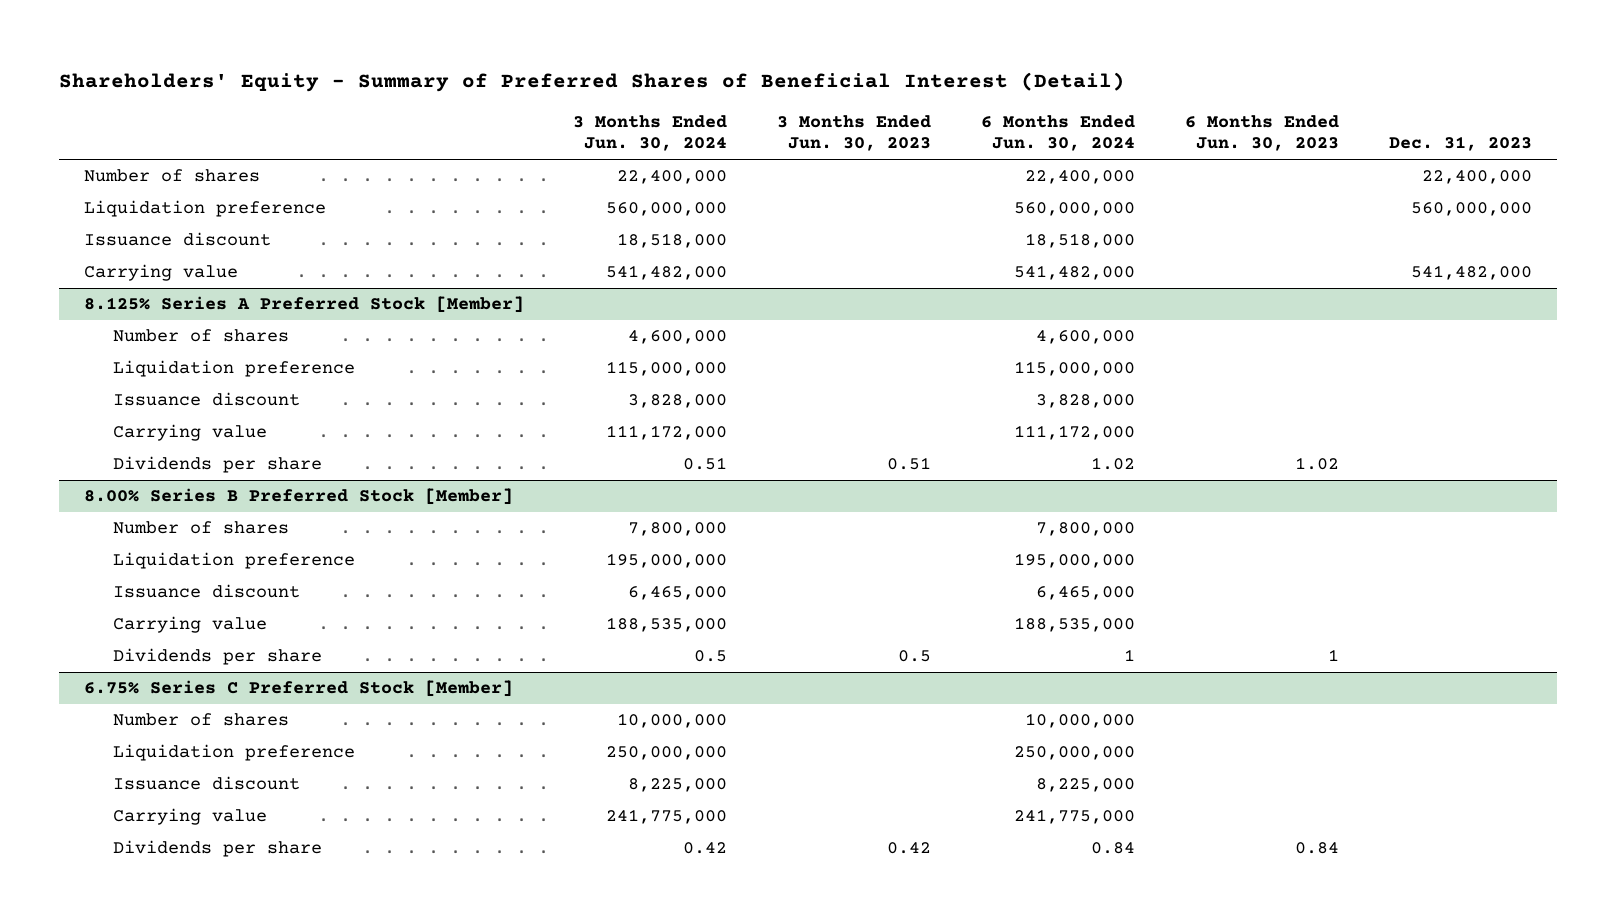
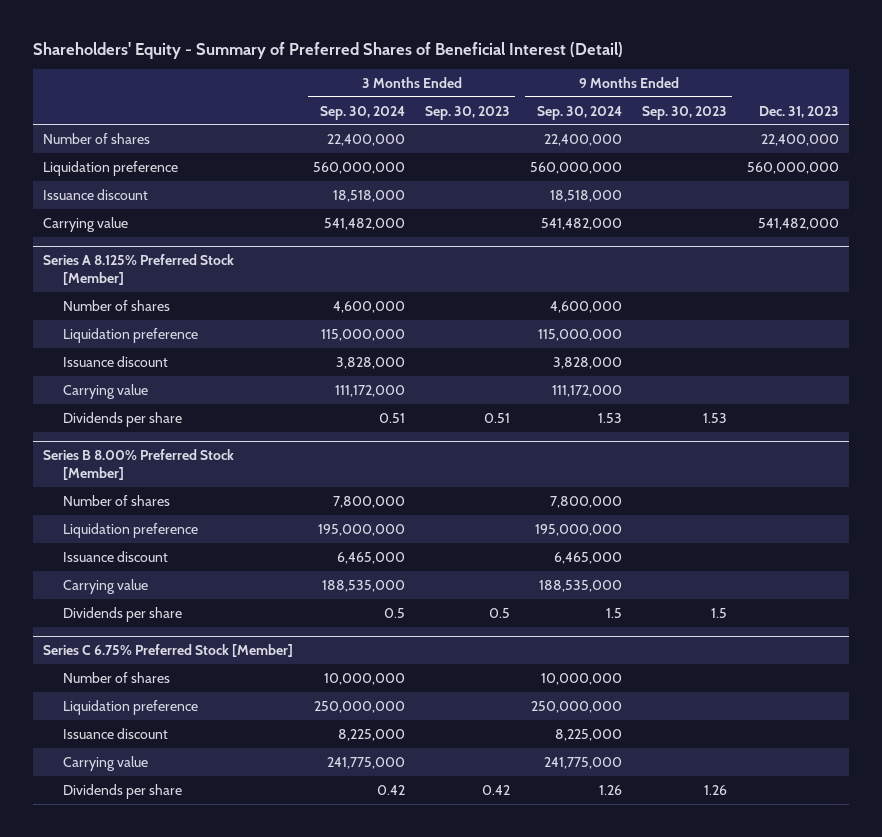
- | 3 Months Ended Jun. 30, 2024 | 3 Months Ended Jun. 30, 2023 | 6 Months Ended Jun. 30, 2024 | 6 Months Ended Jun. 30, 2023 | Dec. 31, 2023
+ | 3 Months Ended Sep. 30, 2024 | 3 Months Ended Sep. 30, 2023 | 9 Months Ended Sep. 30, 2024 | 9 Months Ended Sep. 30, 2023 | Dec. 31, 2023
- 8.125% Series A Preferred Stock [Member]
+ Series A 8.125% Preferred Stock [Member]
- 8.00% Series B Preferred Stock [Member]
+ Series B 8.00% Preferred Stock [Member]
- 6.75% Series C Preferred Stock [Member]
+ Series C 6.75% Preferred Stock [Member]

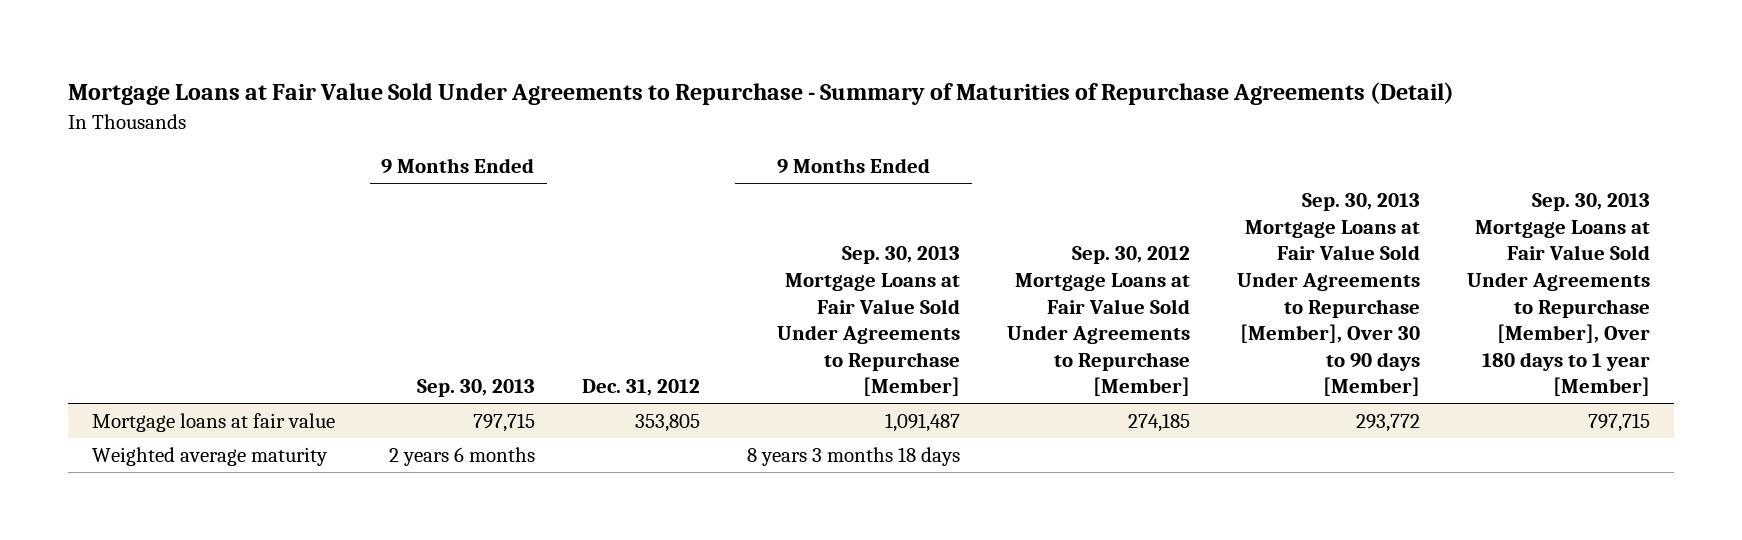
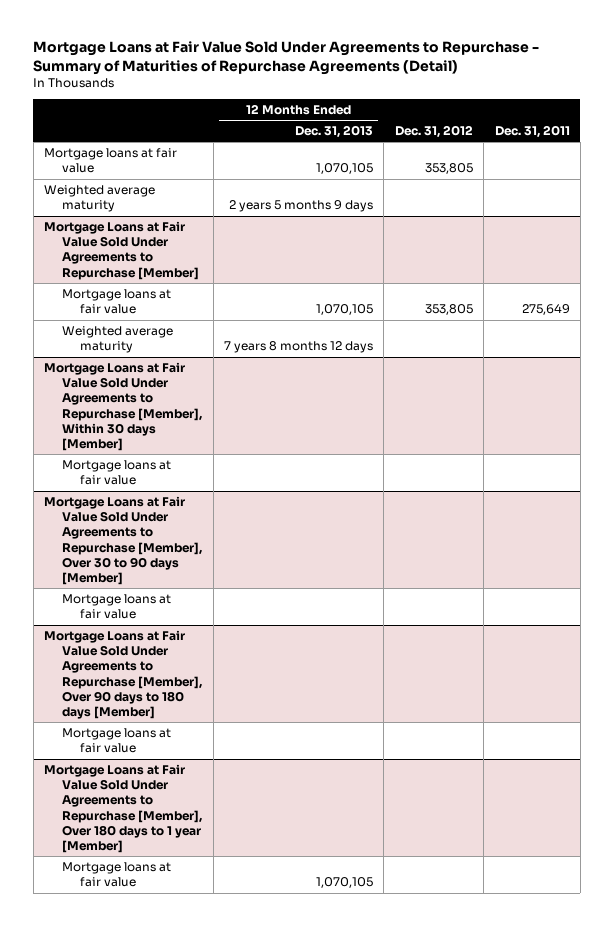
- | 9 Months Ended Sep. 30, 2013 | Dec. 31, 2012 | 9 Months Ended Sep. 30, 2013 Mortgage Loans at Fair Value Sold Under Agreements to Repurchase [Member] | Sep. 30, 2012 Mortgage Loans at Fair Value Sold Under Agreements to Repurchase [Member] | Sep. 30, 2013 Mortgage Loans at Fair Value Sold Under Agreements to Repurchase [Member], Over 30 to 90 days [Member] | Sep. 30, 2013 Mortgage Loans at Fair Value Sold Under Agreements to Repurchase [Member], Over 180 days to 1 year [Member]
+ | 12 Months Ended Dec. 31, 2013 | Dec. 31, 2012 | Dec. 31, 2011
+ Mortgage Loans at Fair Value Sold Under Agreements to Repurchase [Member]
+ Mortgage loans at fair value | 1,070,105 | 353,805 | 275,649
+ Weighted average maturity | 7 years 8 months 12 days | |
+ Mortgage Loans at Fair Value Sold Under Agreements to Repurchase [Member], Within 30 days [Member]
+ Mortgage loans at fair value
+ Mortgage Loans at Fair Value Sold Under Agreements to Repurchase [Member], Over 30 to 90 days [Member]
+ Mortgage loans at fair value
+ Mortgage Loans at Fair Value Sold Under Agreements to Repurchase [Member], Over 90 days to 180 days [Member]
+ Mortgage loans at fair value
+ Mortgage Loans at Fair Value Sold Under Agreements to Repurchase [Member], Over 180 days to 1 year [Member]
+ Mortgage loans at fair value | 1,070,105 | |

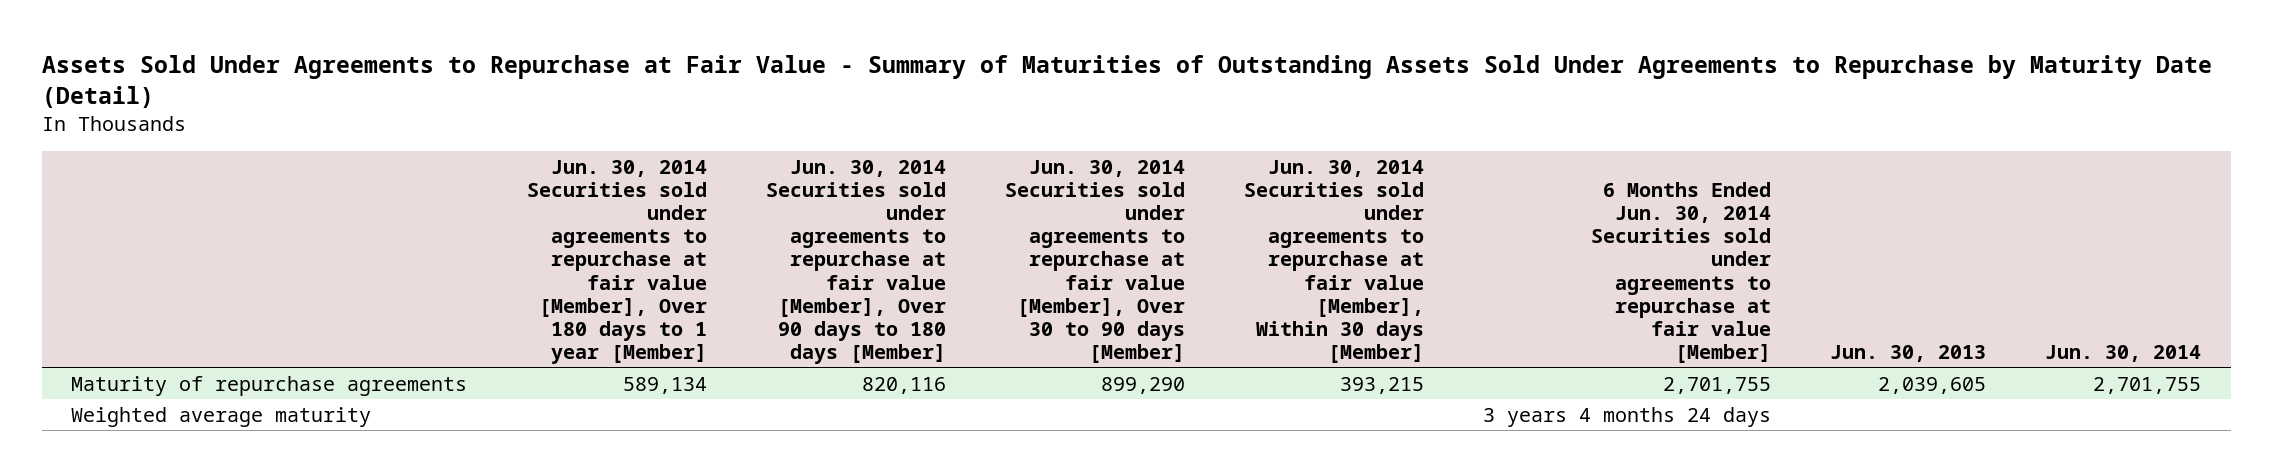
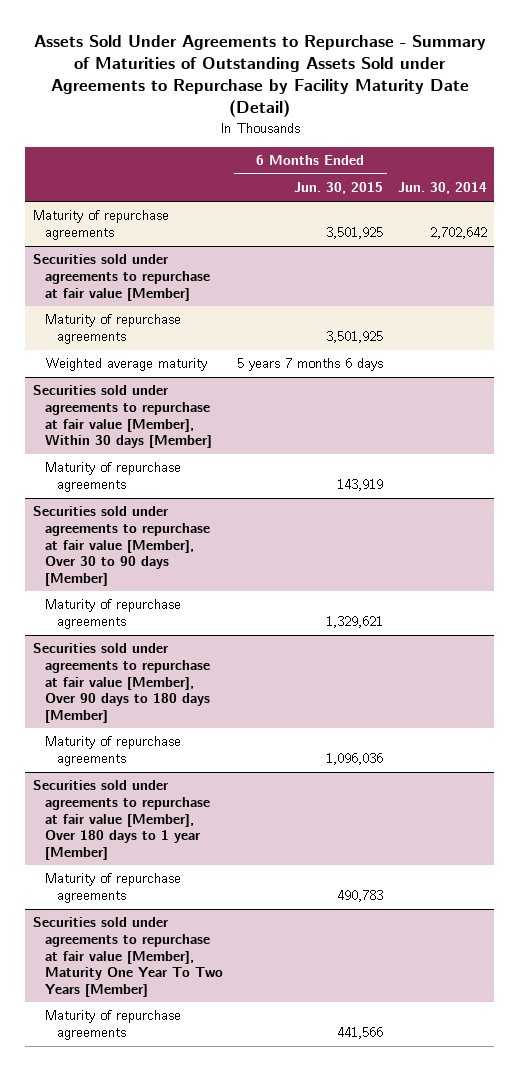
- Assets Sold Under Agreements to Repurchase at Fair Value - Summary of Maturities of Outstanding Assets Sold Under Agreements to Repurchase by Maturity Date (Detail)
+ Assets Sold Under Agreements to Repurchase - Summary of Maturities of Outstanding Assets Sold under Agreements to Repurchase by Facility Maturity Date (Detail)
- | Jun. 30, 2014 Securities sold under agreements to repurchase at fair value [Member], Over 180 days to 1 year [Member] | Jun. 30, 2014 Securities sold under agreements to repurchase at fair value [Member], Over 90 days to 180 days [Member] | Jun. 30, 2014 Securities sold under agreements to repurchase at fair value [Member], Over 30 to 90 days [Member] | Jun. 30, 2014 Securities sold under agreements to repurchase at fair value [Member], Within 30 days [Member] | 6 Months Ended Jun. 30, 2014 Securities sold under agreements to repurchase at fair value [Member] | Jun. 30, 2013 | Jun. 30, 2014
+ | 6 Months Ended Jun. 30, 2015 | Jun. 30, 2014
- Maturity of repurchase agreements | 589,134 | 820,116 | 899,290 | 393,215 | 2,701,755 | 2,039,605 | 2,701,755
- Weighted average maturity | | | | | 3 years 4 months 24 days | |
+ Maturity of repurchase agreements | 3,501,925 | 2,702,642
+ Securities sold under agreements to repurchase at fair value [Member]
+ Maturity of repurchase agreements | 3,501,925 |
+ Weighted average maturity | 5 years 7 months 6 days |
+ Securities sold under agreements to repurchase at fair value [Member], Within 30 days [Member]
+ Maturity of repurchase agreements | 143,919 |
+ Securities sold under agreements to repurchase at fair value [Member], Over 30 to 90 days [Member]
+ Maturity of repurchase agreements | 1,329,621 |
+ Securities sold under agreements to repurchase at fair value [Member], Over 90 days to 180 days [Member]
+ Maturity of repurchase agreements | 1,096,036 |
+ Securities sold under agreements to repurchase at fair value [Member], Over 180 days to 1 year [Member]
+ Maturity of repurchase agreements | 490,783 |
+ Securities sold under agreements to repurchase at fair value [Member], Maturity One Year To Two Years [Member]
+ Maturity of repurchase agreements | 441,566 |

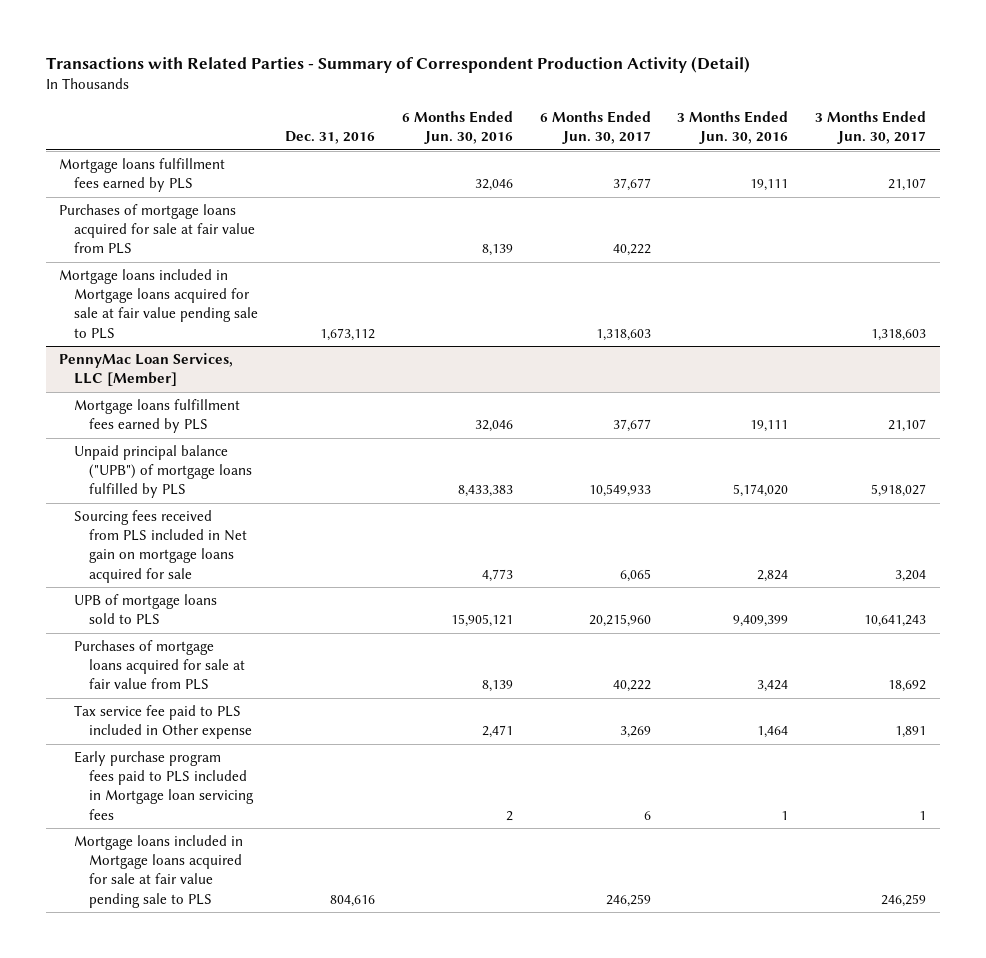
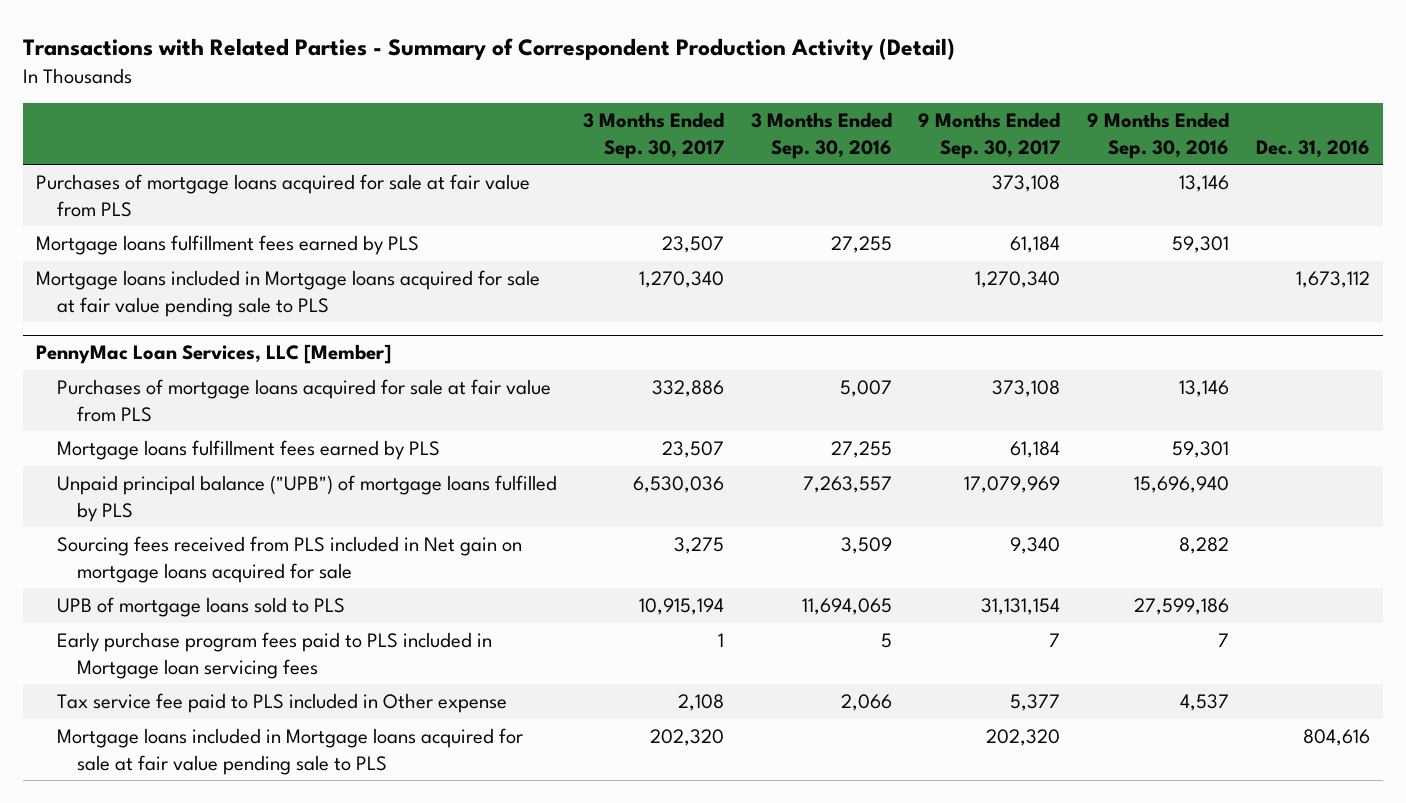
- | Dec. 31, 2016 | 6 Months Ended Jun. 30, 2016 | 6 Months Ended Jun. 30, 2017 | 3 Months Ended Jun. 30, 2016 | 3 Months Ended Jun. 30, 2017
+ | 3 Months Ended Sep. 30, 2017 | 3 Months Ended Sep. 30, 2016 | 9 Months Ended Sep. 30, 2017 | 9 Months Ended Sep. 30, 2016 | Dec. 31, 2016
moved down: Mortgage loans fulfillment fees earned by PLS | 23,507 | 27,255 | 61,184 | 59,301 |
@ PennyMac Loan Services, LLC [Member]
moved up: Purchases of mortgage loans acquired for sale at fair value from PLS | 332,886 | 5,007 | 373,108 | 13,146 |
moved down: Tax service fee paid to PLS included in Other expense | 2,108 | 2,066 | 5,377 | 4,537 |

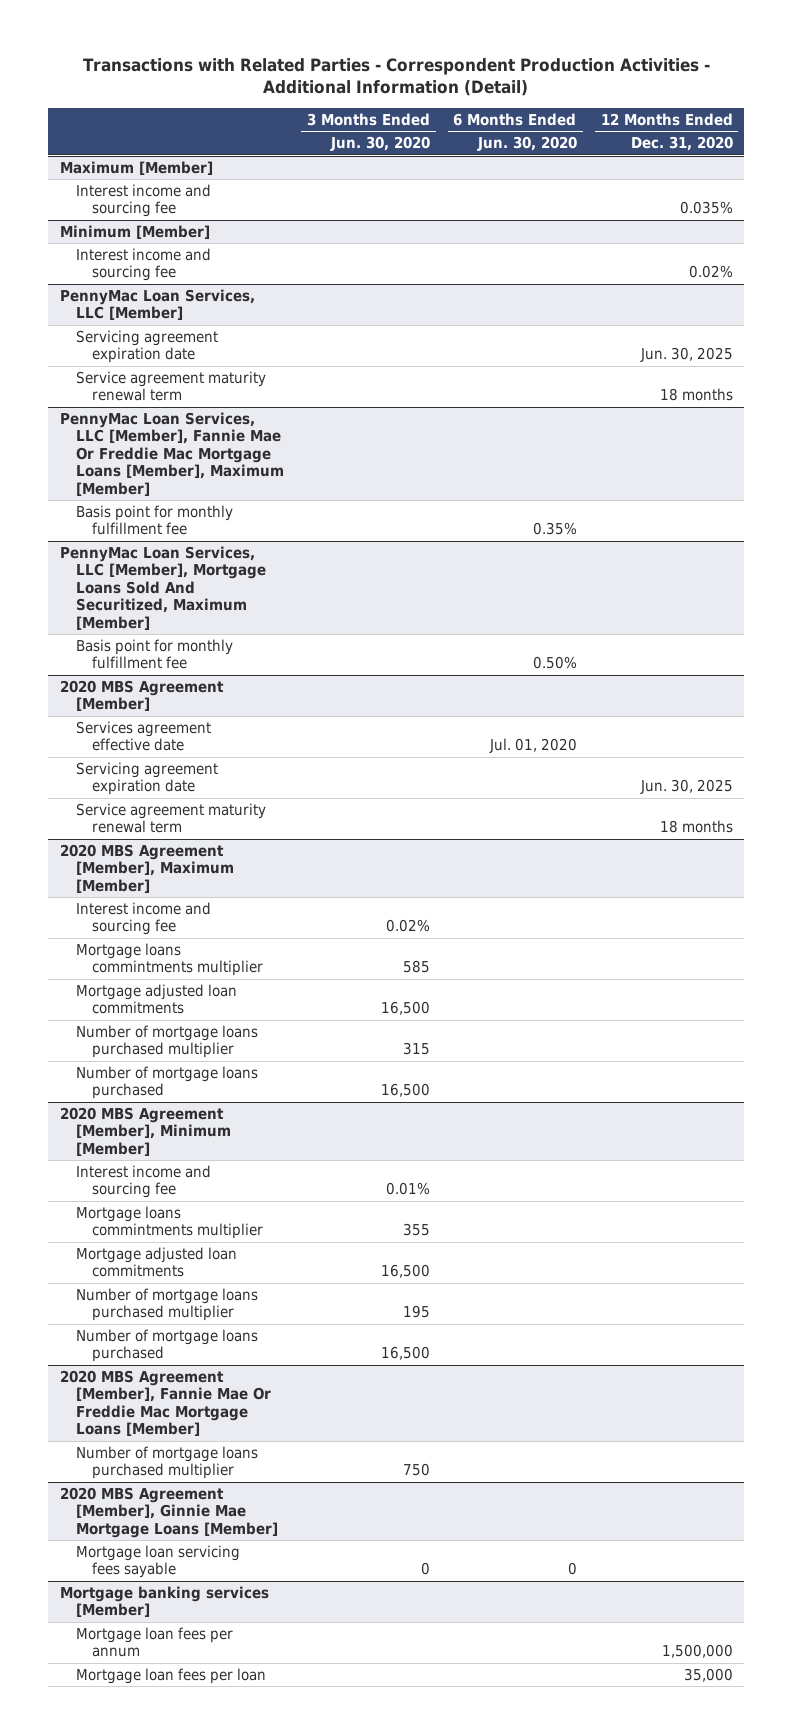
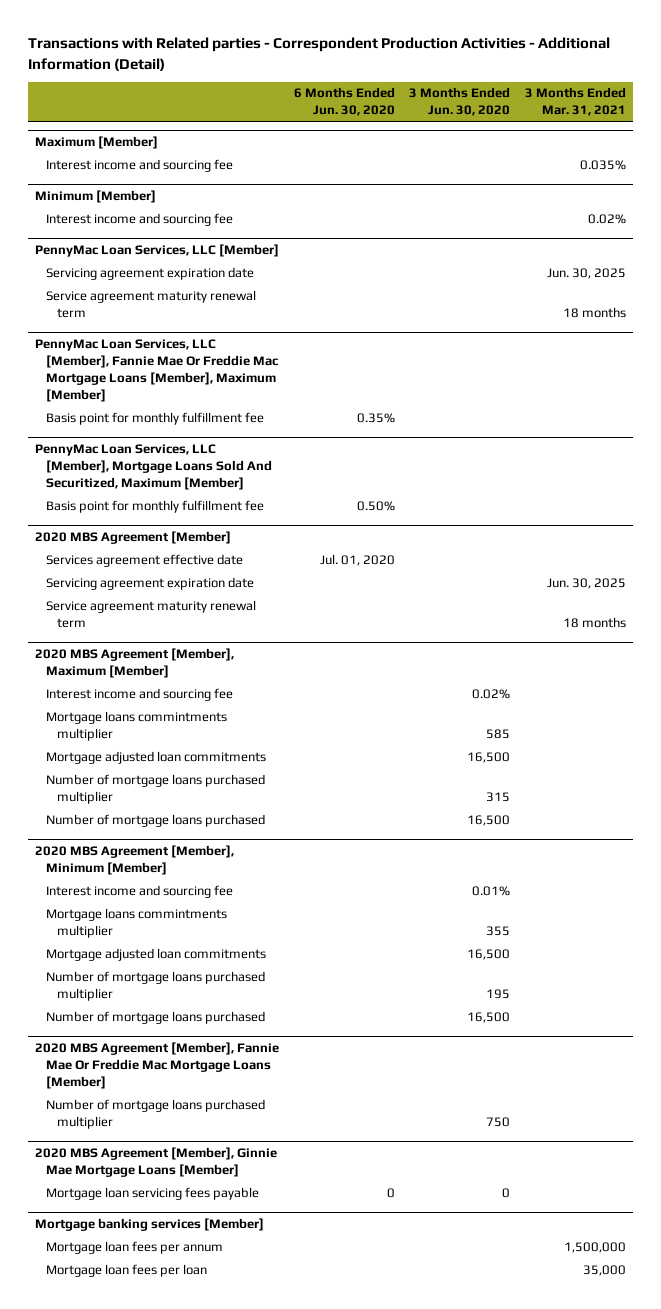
- Transactions with Related Parties - Correspondent Production Activities - Additional Information (Detail)
+ Transactions with Related parties - Correspondent Production Activities - Additional Information (Detail)
- | 3 Months Ended Jun. 30, 2020 | 6 Months Ended Jun. 30, 2020 | 12 Months Ended Dec. 31, 2020
+ | 6 Months Ended Jun. 30, 2020 | 3 Months Ended Jun. 30, 2020 | 3 Months Ended Mar. 31, 2021
@ 2020 MBS Agreement [Member], Ginnie Mae Mortgage Loans [Member]
- Mortgage loan servicing fees sayable | 0 | 0 |
+ Mortgage loan servicing fees payable | 0 | 0 |

